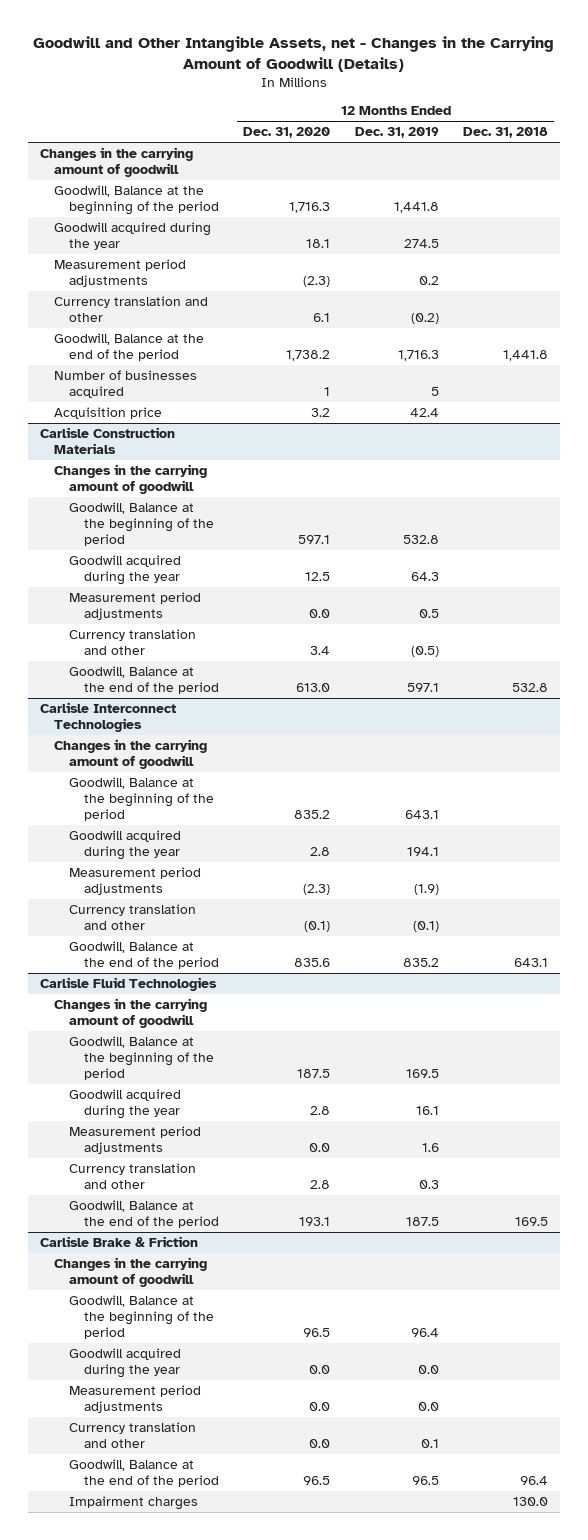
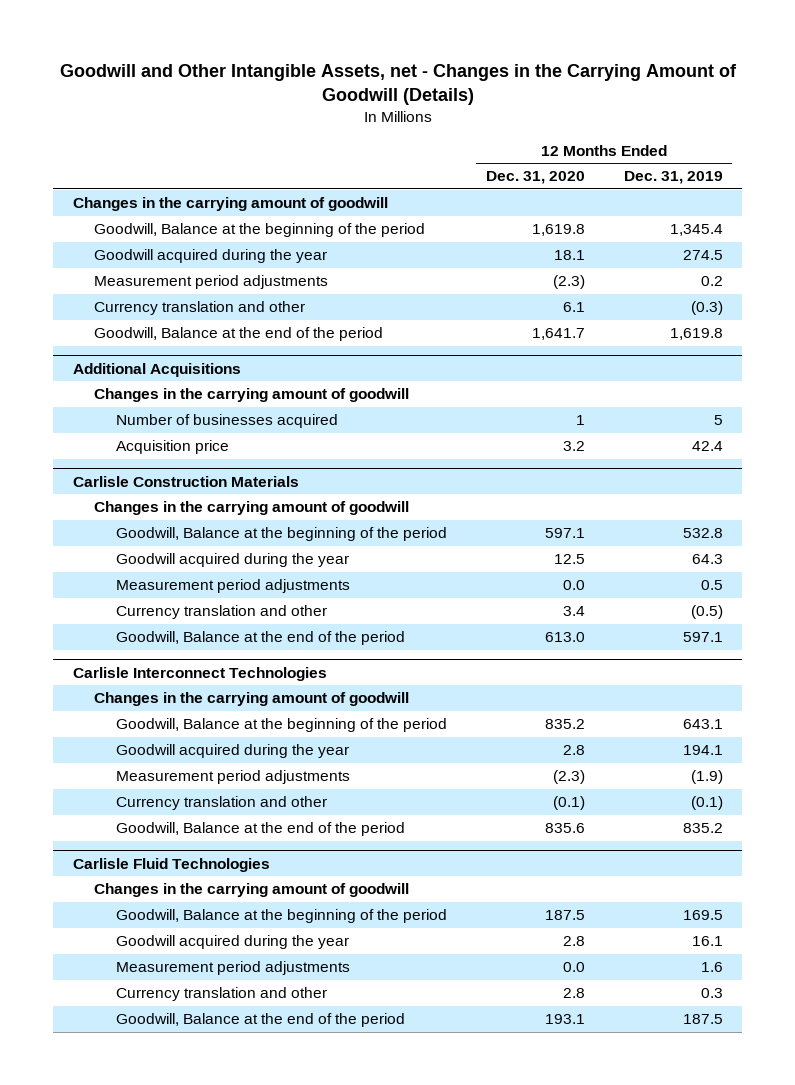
- | 12 Months Ended Dec. 31, 2020 | 12 Months Ended Dec. 31, 2019 | 12 Months Ended Dec. 31, 2018
+ | 12 Months Ended Dec. 31, 2020 | 12 Months Ended Dec. 31, 2019
- Goodwill, Balance at the beginning of the period | 1,716.3 | 1,441.8 |
+ Goodwill, Balance at the beginning of the period | 1,619.8 | 1,345.4
- Currency translation and other | 6.1 | (0.2) |
- Goodwill, Balance at the end of the period | 1,738.2 | 1,716.3 | 1,441.8
+ Currency translation and other | 6.1 | (0.3)
+ Goodwill, Balance at the end of the period | 1,641.7 | 1,619.8
+ Additional Acquisitions
+ Changes in the carrying amount of goodwill
- Carlisle Brake & Friction
- Changes in the carrying amount of goodwill
- Goodwill, Balance at the beginning of the period | 96.5 | 96.4 |
- Goodwill acquired during the year | 0.0 | 0.0 |
- Measurement period adjustments | 0.0 | 0.0 |
- Currency translation and other | 0.0 | 0.1 |
- Goodwill, Balance at the end of the period | 96.5 | 96.5 | 96.4
- Impairment charges | | | 130.0

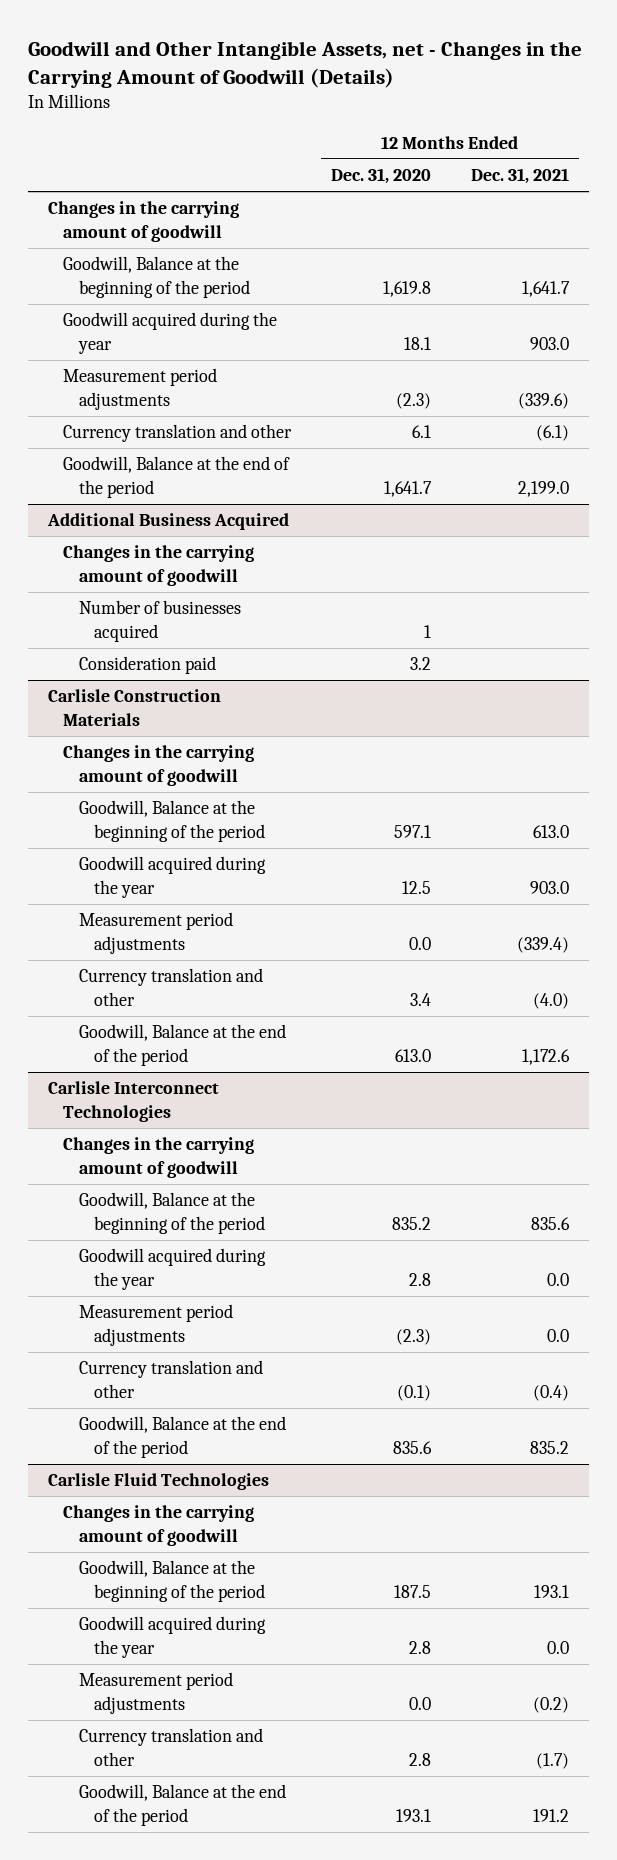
- | 12 Months Ended Dec. 31, 2020 | 12 Months Ended Dec. 31, 2019
+ | 12 Months Ended Dec. 31, 2020 | 12 Months Ended Dec. 31, 2021
- Additional Acquisitions
+ Additional Business Acquired
- Acquisition price | 3.2 | 42.4
+ Consideration paid | 3.2 |

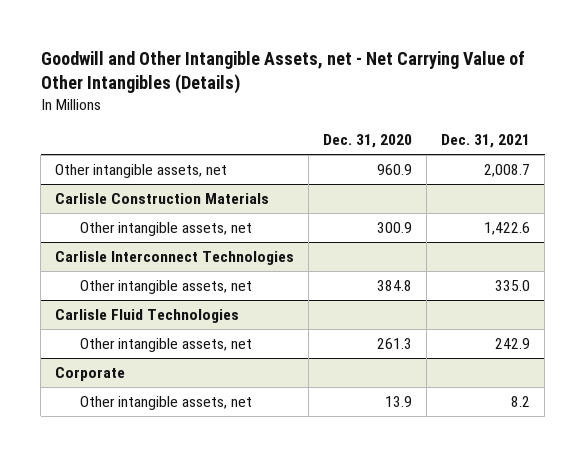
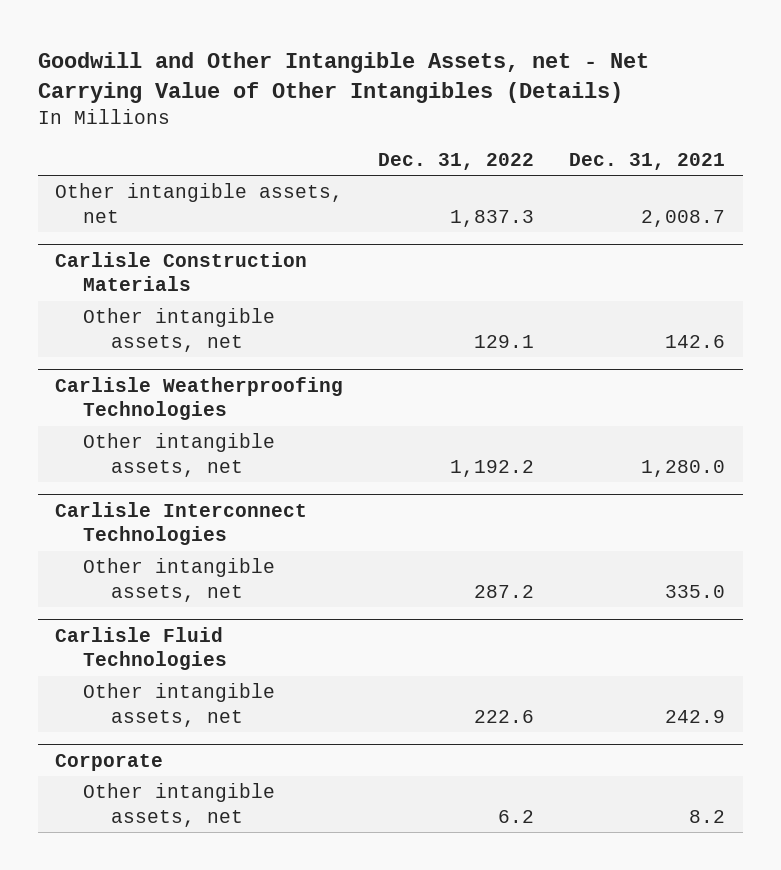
- | Dec. 31, 2020 | Dec. 31, 2021
+ | Dec. 31, 2022 | Dec. 31, 2021
@ Carlisle Construction Materials
- Other intangible assets, net | 300.9 | 1,422.6
+ Other intangible assets, net | 129.1 | 142.6
+ Carlisle Weatherproofing Technologies
+ Other intangible assets, net | 1,192.2 | 1,280.0

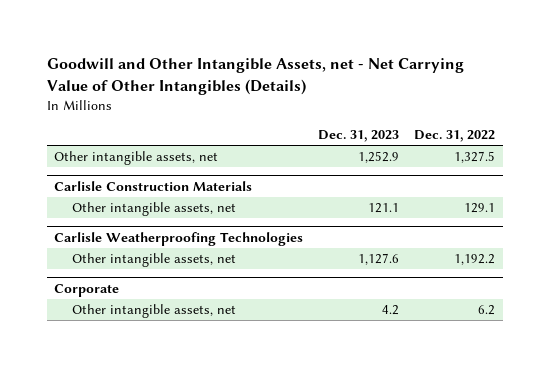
- | Dec. 31, 2022 | Dec. 31, 2021
+ | Dec. 31, 2023 | Dec. 31, 2022
- Other intangible assets, net | 1,837.3 | 2,008.7
+ Other intangible assets, net | 1,252.9 | 1,327.5
- Carlisle Interconnect Technologies
- Other intangible assets, net | 287.2 | 335.0
- Carlisle Fluid Technologies
- Other intangible assets, net | 222.6 | 242.9

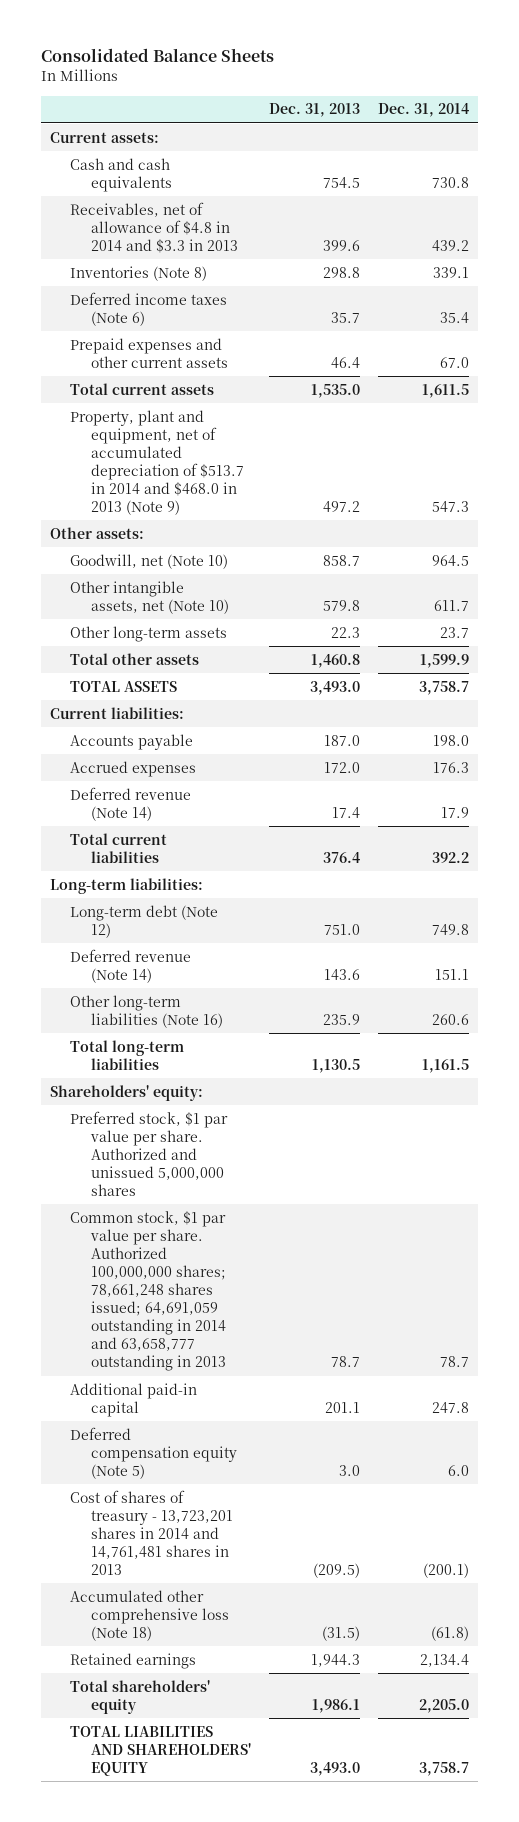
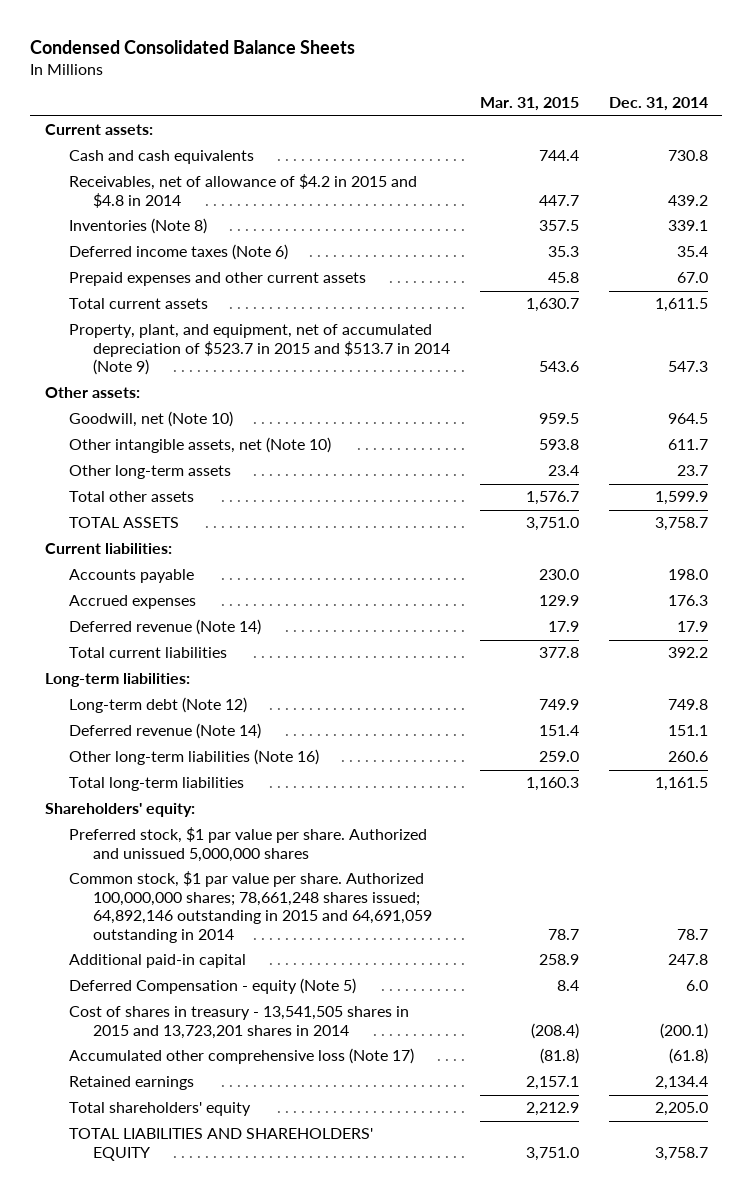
- Consolidated Balance Sheets
+ Condensed Consolidated Balance Sheets
- | Dec. 31, 2013 | Dec. 31, 2014
+ | Mar. 31, 2015 | Dec. 31, 2014
- Receivables, net of allowance of $4.8 in 2014 and $3.3 in 2013 | 399.6 | 439.2
+ Receivables, net of allowance of $4.2 in 2015 and $4.8 in 2014 | 447.7 | 439.2
- Property, plant and equipment, net of accumulated depreciation of $513.7 in 2014 and $468.0 in 2013 (Note 9) | 497.2 | 547.3
+ Property, plant, and equipment, net of accumulated depreciation of $523.7 in 2015 and $513.7 in 2014 (Note 9) | 543.6 | 547.3
- Common stock, $1 par value per share. Authorized 100,000,000 shares; 78,661,248 shares issued; 64,691,059 outstanding in 2014 and 63,658,777 outstanding in 2013 | 78.7 | 78.7
+ Common stock, $1 par value per share. Authorized 100,000,000 shares; 78,661,248 shares issued; 64,892,146 outstanding in 2015 and 64,691,059 outstanding in 2014 | 78.7 | 78.7
- Deferred compensation equity (Note 5) | 3.0 | 6.0
- Cost of shares of treasury - 13,723,201 shares in 2014 and 14,761,481 shares in 2013 | (209.5) | (200.1)
- Accumulated other comprehensive loss (Note 18) | (31.5) | (61.8)
+ Deferred Compensation - equity (Note 5) | 8.4 | 6.0
+ Cost of shares in treasury - 13,541,505 shares in 2015 and 13,723,201 shares in 2014 | (208.4) | (200.1)
+ Accumulated other comprehensive loss (Note 17) | (81.8) | (61.8)

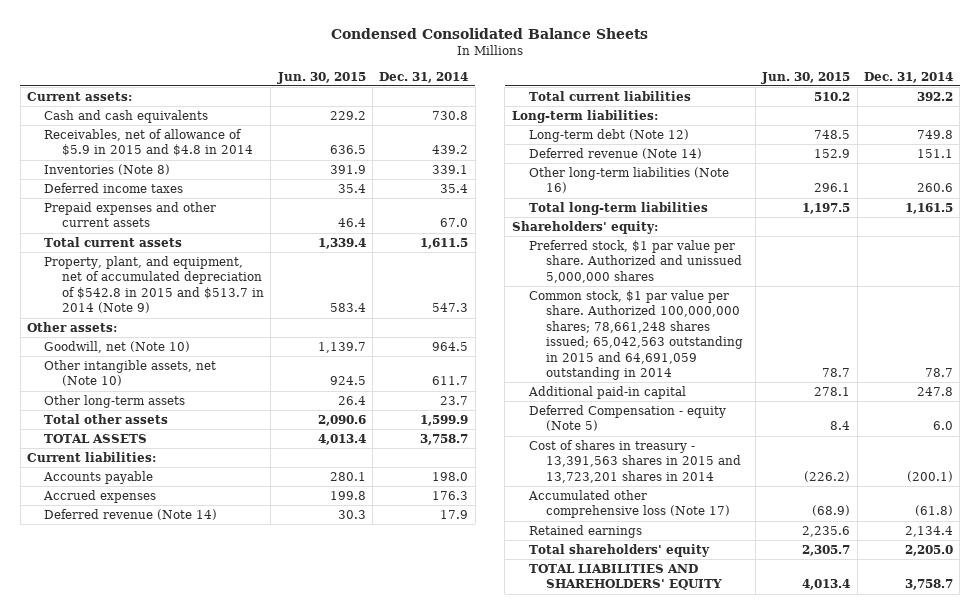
- | Mar. 31, 2015 | Dec. 31, 2014
+ | Jun. 30, 2015 | Dec. 31, 2014
- Receivables, net of allowance of $4.2 in 2015 and $4.8 in 2014 | 447.7 | 439.2
+ Receivables, net of allowance of $5.9 in 2015 and $4.8 in 2014 | 636.5 | 439.2
- Deferred income taxes (Note 6) | 35.3 | 35.4
+ Deferred income taxes | 35.4 | 35.4
- Property, plant, and equipment, net of accumulated depreciation of $523.7 in 2015 and $513.7 in 2014 (Note 9) | 543.6 | 547.3
+ Property, plant, and equipment, net of accumulated depreciation of $542.8 in 2015 and $513.7 in 2014 (Note 9) | 583.4 | 547.3
- Common stock, $1 par value per share. Authorized 100,000,000 shares; 78,661,248 shares issued; 64,892,146 outstanding in 2015 and 64,691,059 outstanding in 2014 | 78.7 | 78.7
+ Common stock, $1 par value per share. Authorized 100,000,000 shares; 78,661,248 shares issued; 65,042,563 outstanding in 2015 and 64,691,059 outstanding in 2014 | 78.7 | 78.7
- Cost of shares in treasury - 13,541,505 shares in 2015 and 13,723,201 shares in 2014 | (208.4) | (200.1)
+ Cost of shares in treasury - 13,391,563 shares in 2015 and 13,723,201 shares in 2014 | (226.2) | (200.1)

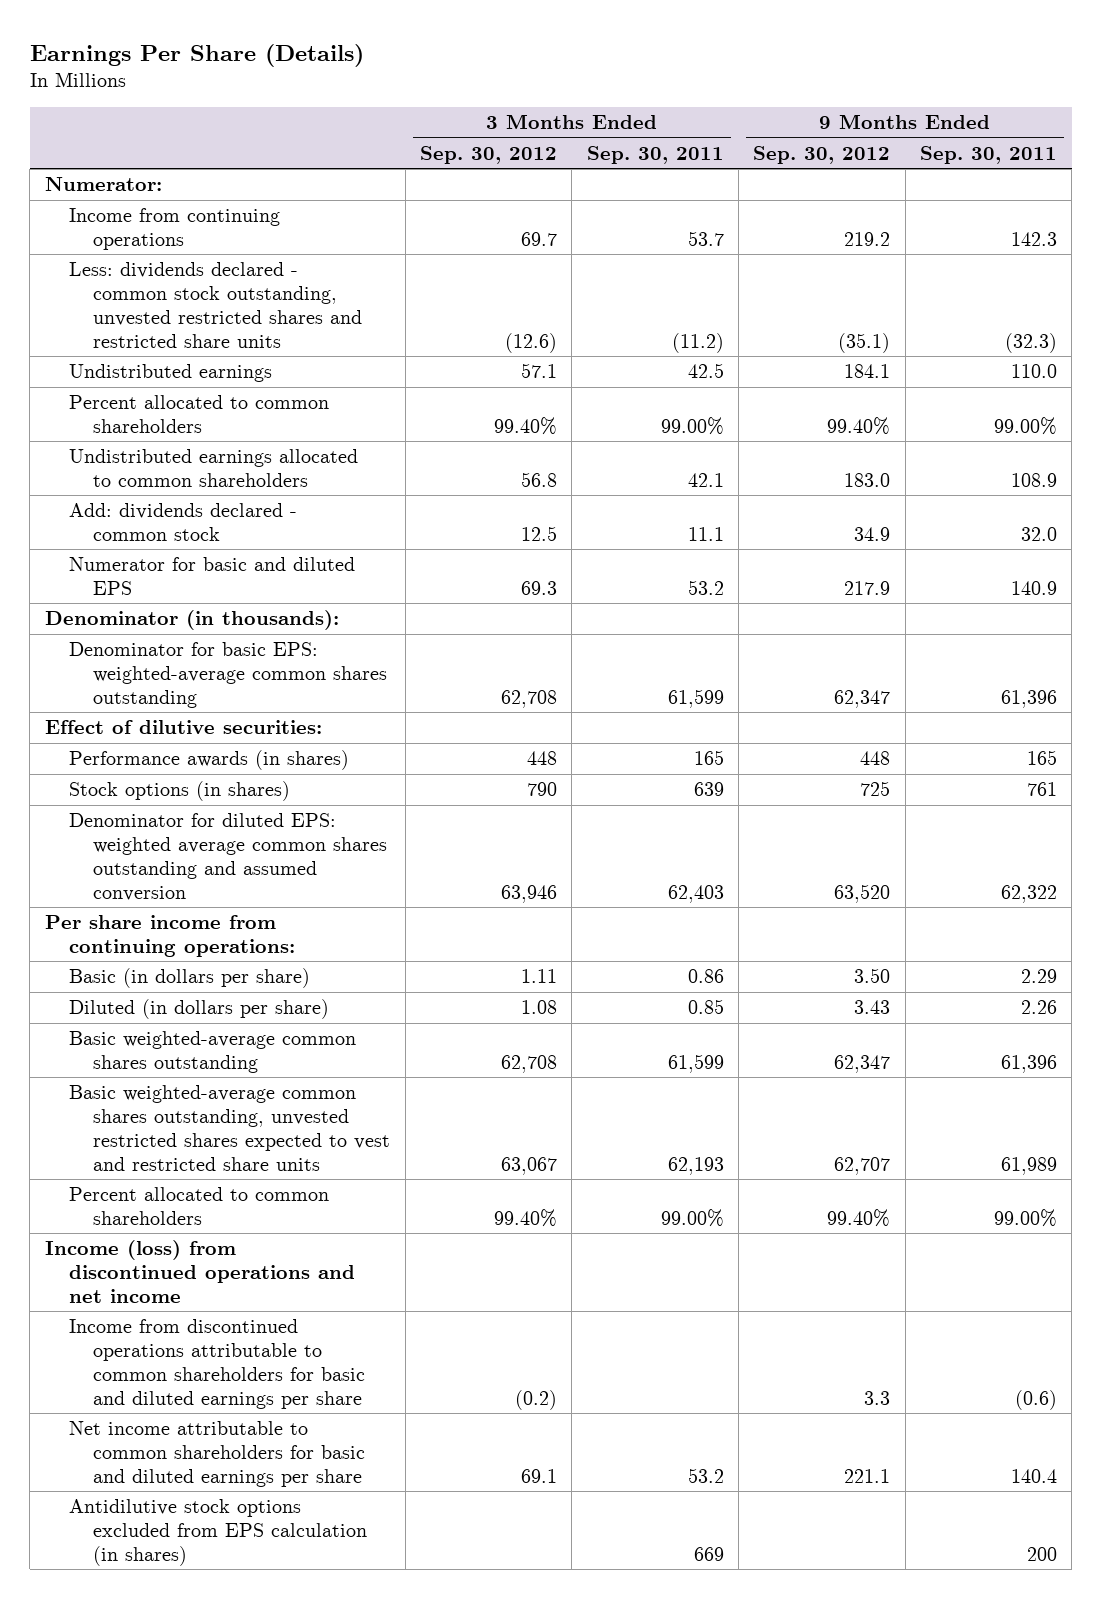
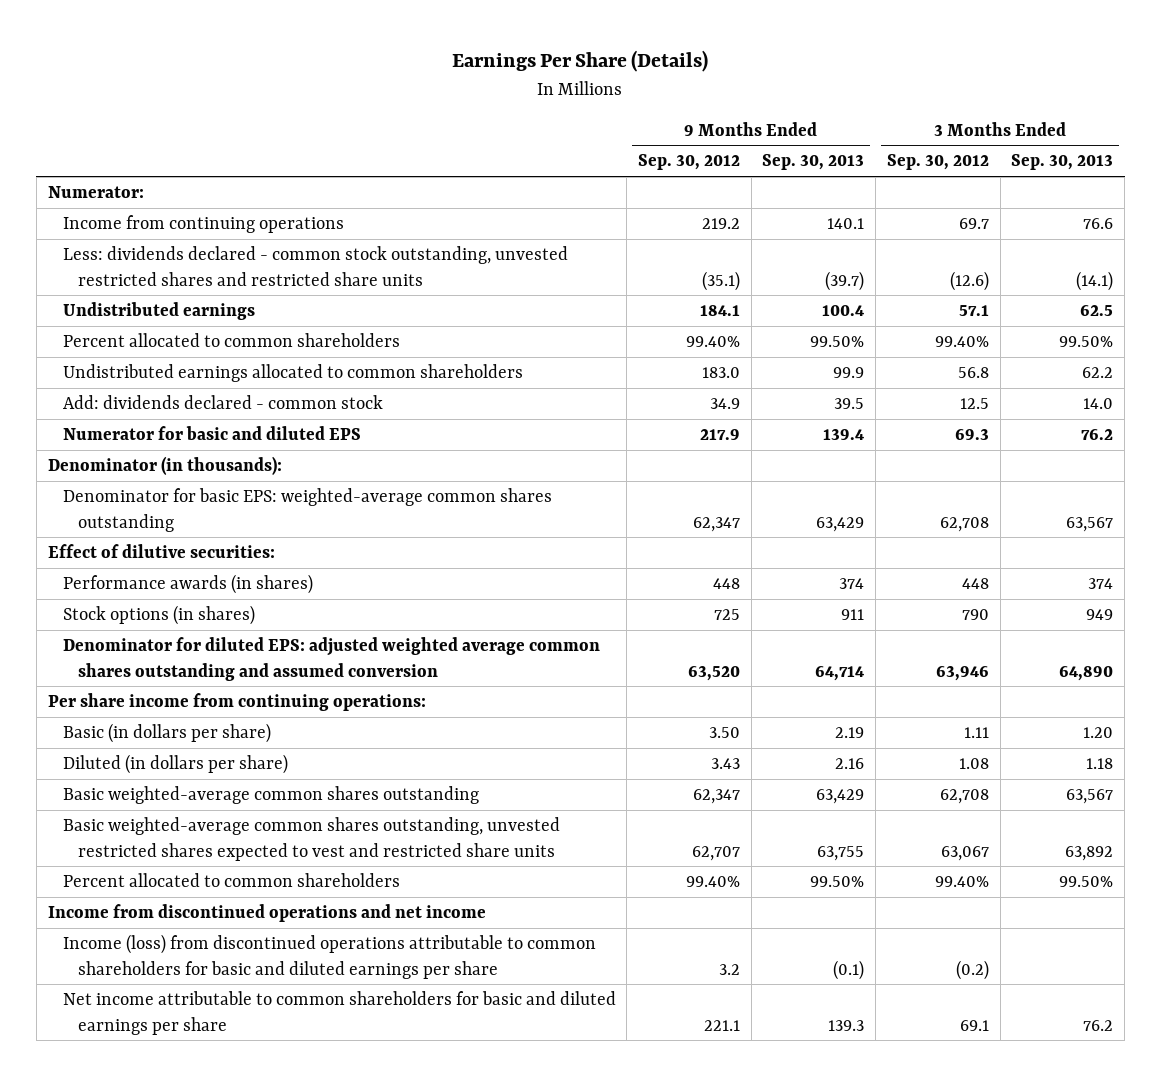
- | 3 Months Ended Sep. 30, 2012 | 3 Months Ended Sep. 30, 2011 | 9 Months Ended Sep. 30, 2012 | 9 Months Ended Sep. 30, 2011
+ | 9 Months Ended Sep. 30, 2012 | 9 Months Ended Sep. 30, 2013 | 3 Months Ended Sep. 30, 2012 | 3 Months Ended Sep. 30, 2013
- Denominator for diluted EPS: weighted average common shares outstanding and assumed conversion | 63,946 | 62,403 | 63,520 | 62,322
+ Denominator for diluted EPS: adjusted weighted average common shares outstanding and assumed conversion | 63,520 | 64,714 | 63,946 | 64,890
- Income (loss) from discontinued operations and net income
- Income from discontinued operations attributable to common shareholders for basic and diluted earnings per share | (0.2) | | 3.3 | (0.6)
+ Income from discontinued operations and net income
+ Income (loss) from discontinued operations attributable to common shareholders for basic and diluted earnings per share | 3.2 | (0.1) | (0.2) |
- Antidilutive stock options excluded from EPS calculation (in shares) | | 669 | | 200

